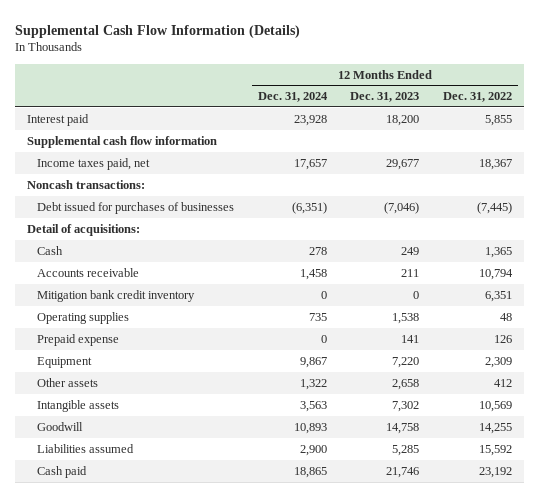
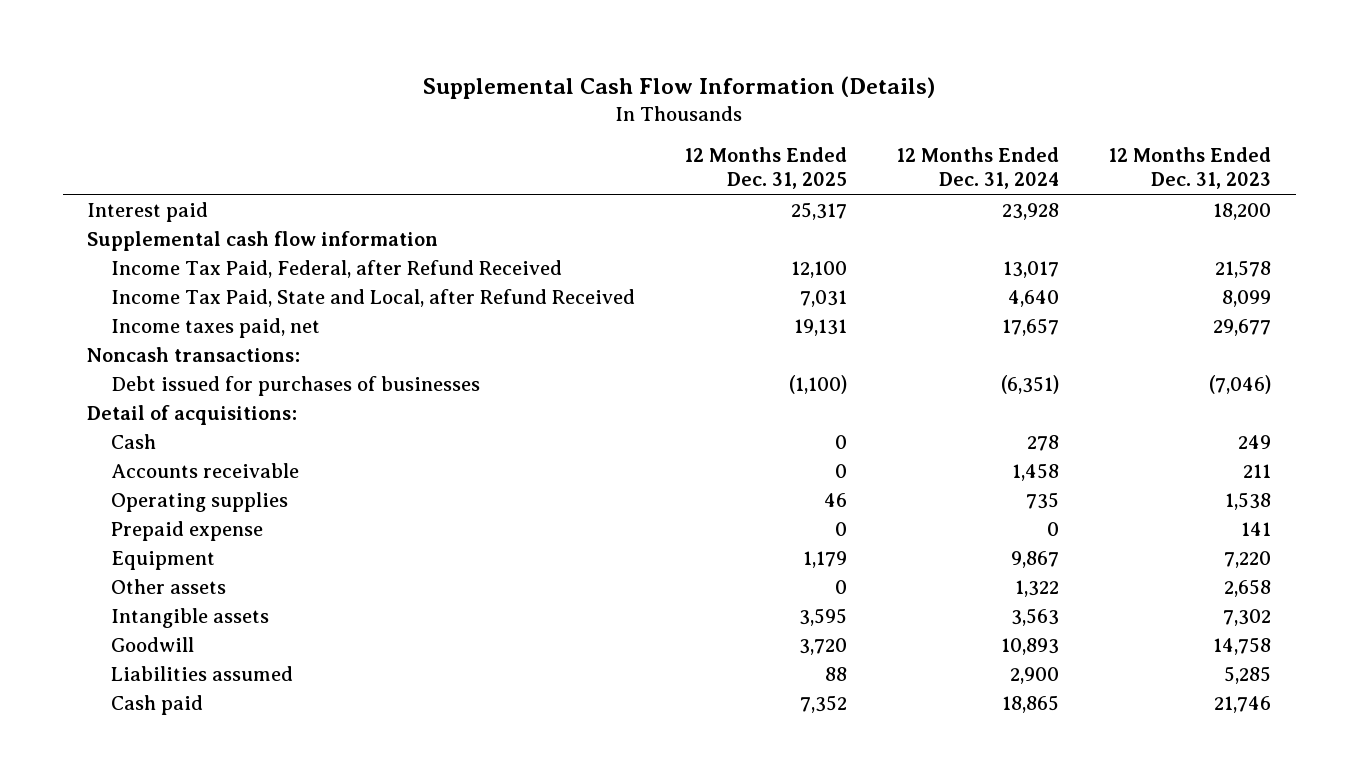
- | 12 Months Ended Dec. 31, 2024 | 12 Months Ended Dec. 31, 2023 | 12 Months Ended Dec. 31, 2022
+ | 12 Months Ended Dec. 31, 2025 | 12 Months Ended Dec. 31, 2024 | 12 Months Ended Dec. 31, 2023
+ Income Tax Paid, Federal, after Refund Received | 12,100 | 13,017 | 21,578
+ Income Tax Paid, State and Local, after Refund Received | 7,031 | 4,640 | 8,099
- Mitigation bank credit inventory | 0 | 0 | 6,351

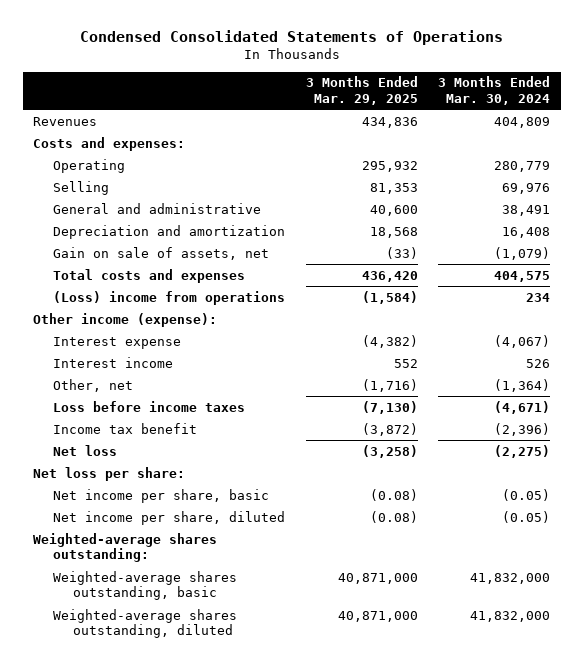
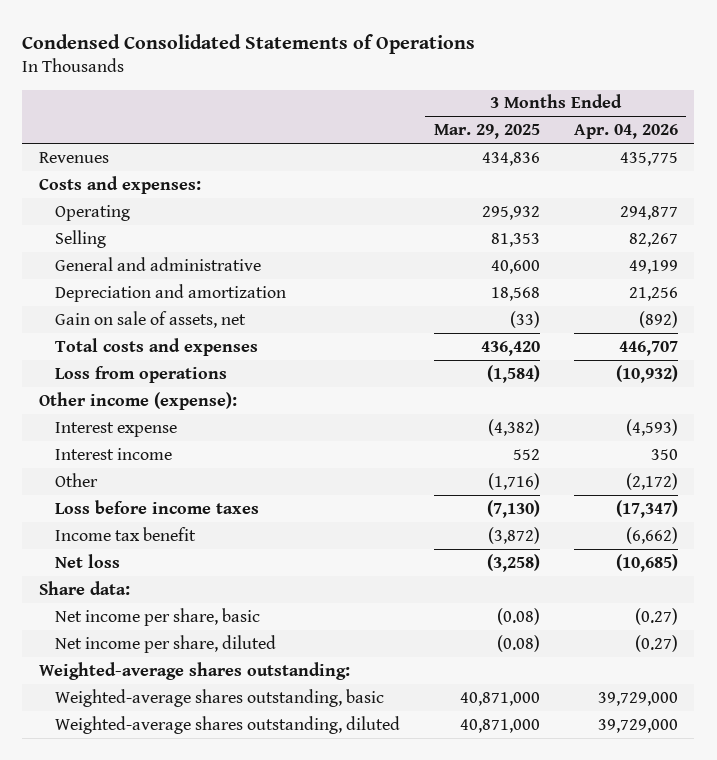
- | 3 Months Ended Mar. 29, 2025 | 3 Months Ended Mar. 30, 2024
+ | 3 Months Ended Mar. 29, 2025 | 3 Months Ended Apr. 04, 2026
- (Loss) income from operations | (1,584) | 234
+ Loss from operations | (1,584) | (10,932)
- Other, net | (1,716) | (1,364)
+ Other | (1,716) | (2,172)
- Net loss per share:
+ Share data:

